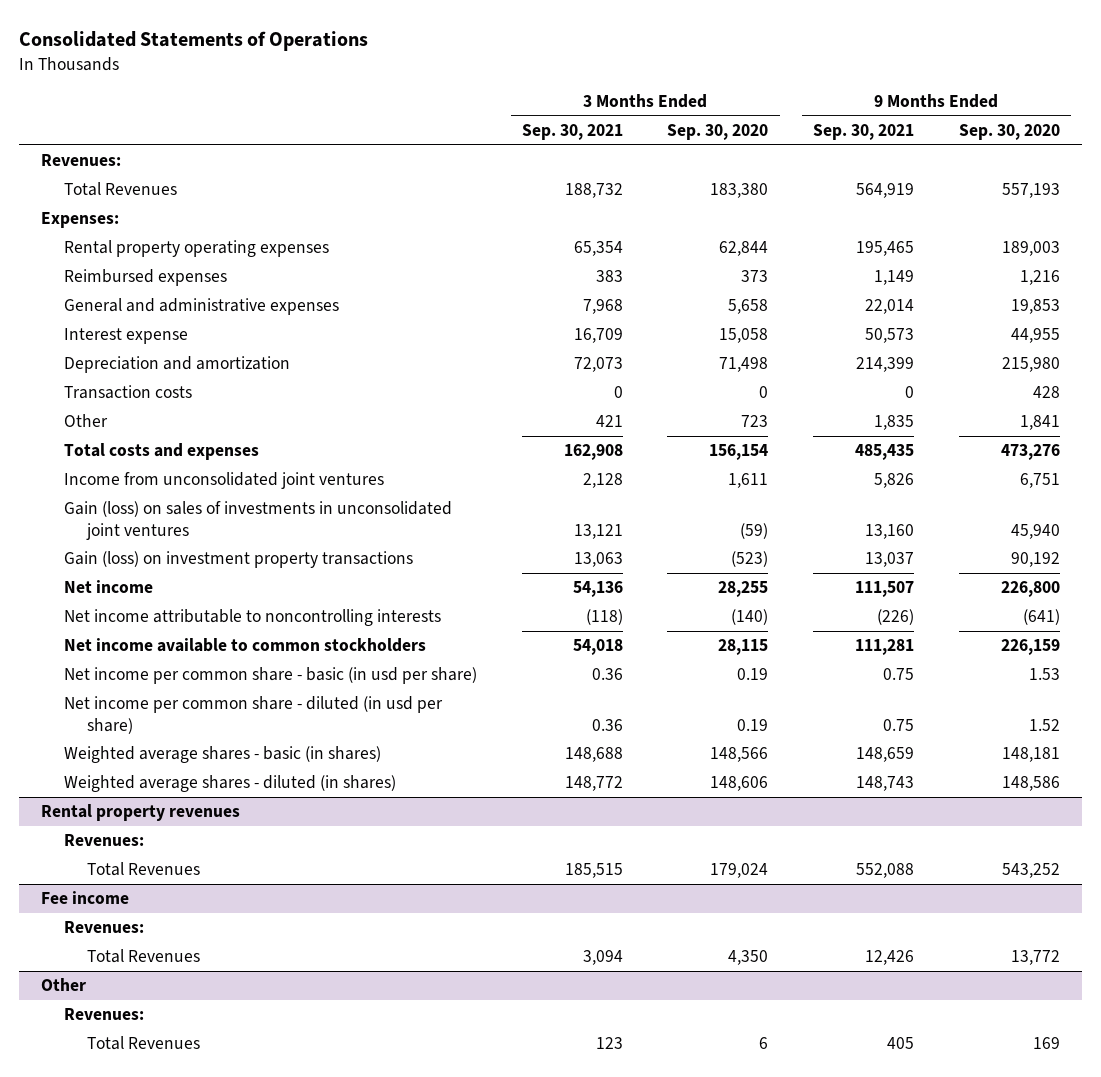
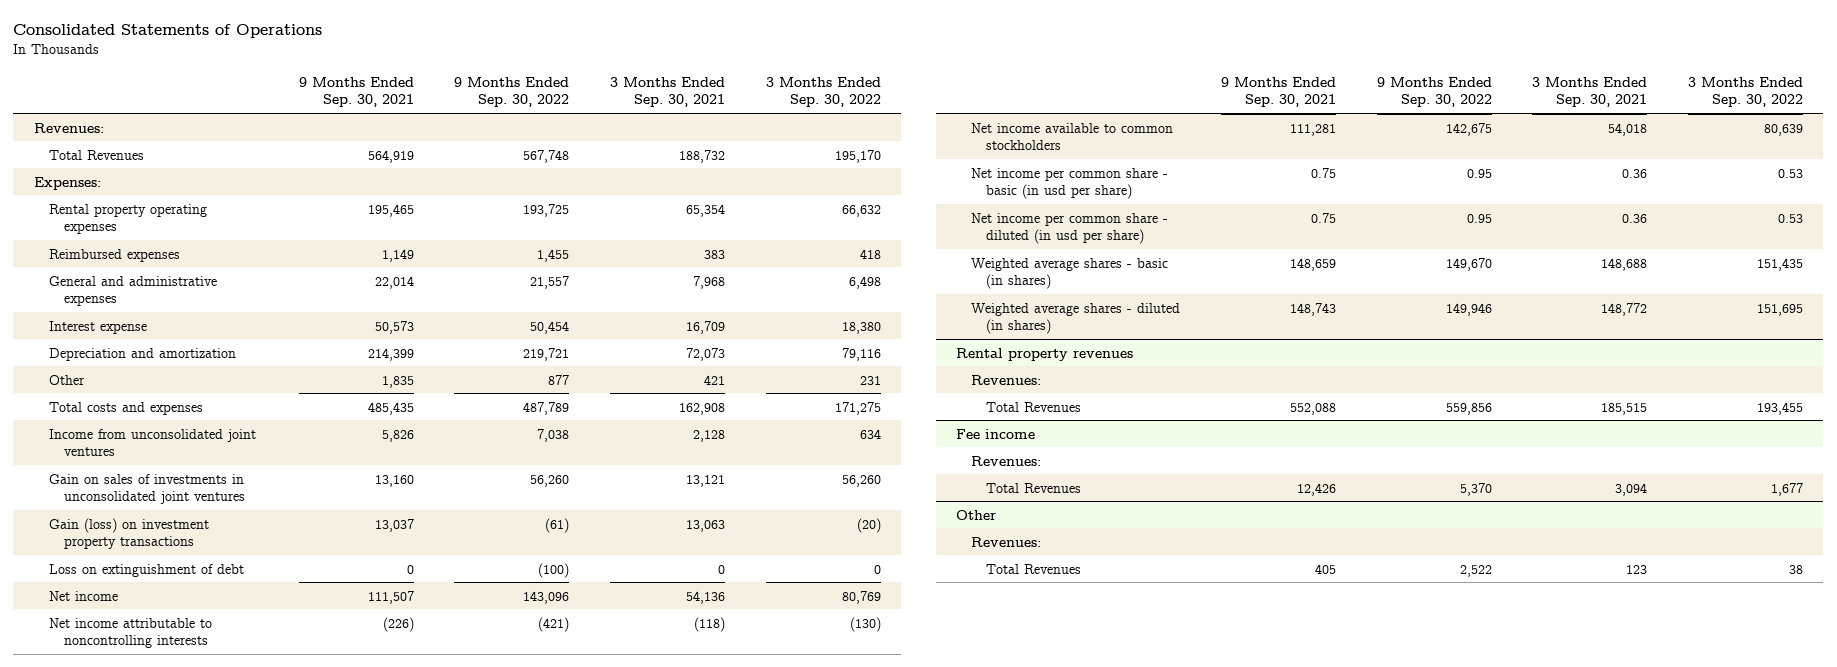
- | 3 Months Ended Sep. 30, 2021 | 3 Months Ended Sep. 30, 2020 | 9 Months Ended Sep. 30, 2021 | 9 Months Ended Sep. 30, 2020
+ | 9 Months Ended Sep. 30, 2021 | 9 Months Ended Sep. 30, 2022 | 3 Months Ended Sep. 30, 2021 | 3 Months Ended Sep. 30, 2022
- Transaction costs | 0 | 0 | 0 | 428
- Gain (loss) on sales of investments in unconsolidated joint ventures | 13,121 | (59) | 13,160 | 45,940
+ Gain on sales of investments in unconsolidated joint ventures | 13,160 | 56,260 | 13,121 | 56,260
+ Loss on extinguishment of debt | 0 | (100) | 0 | 0

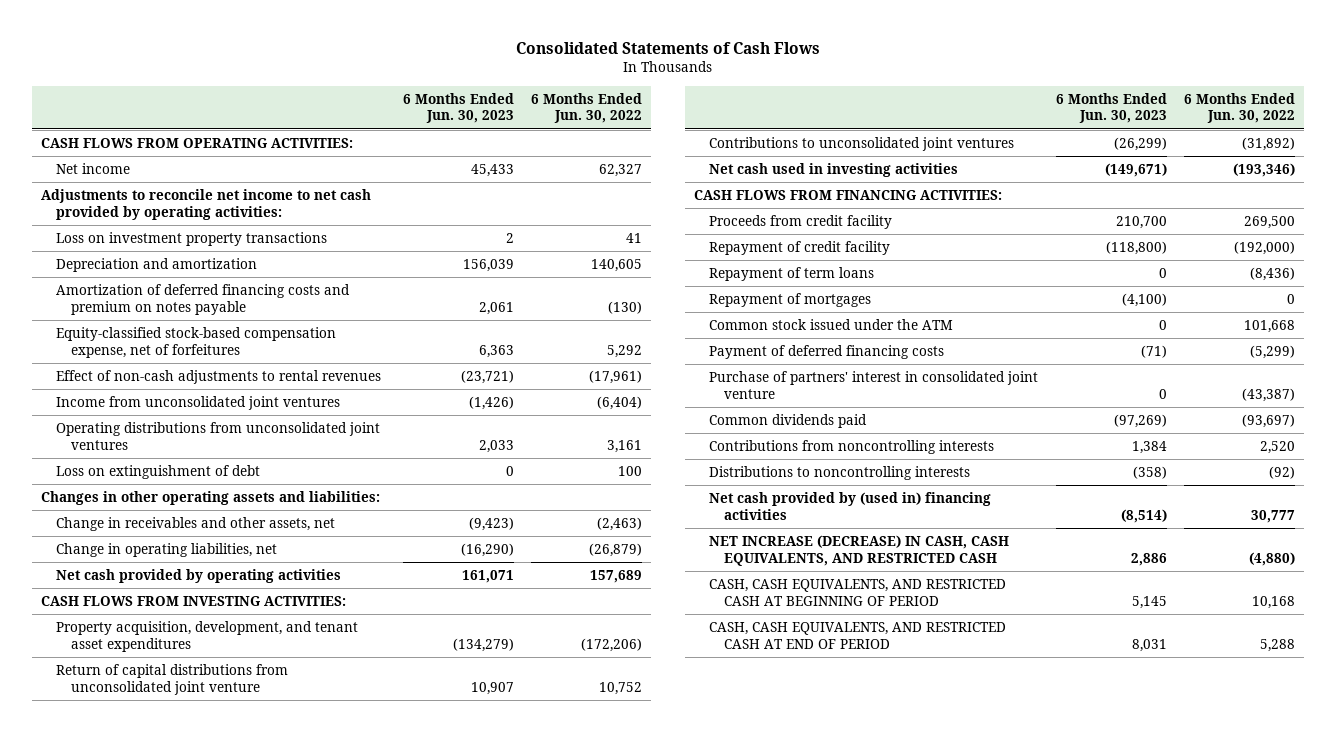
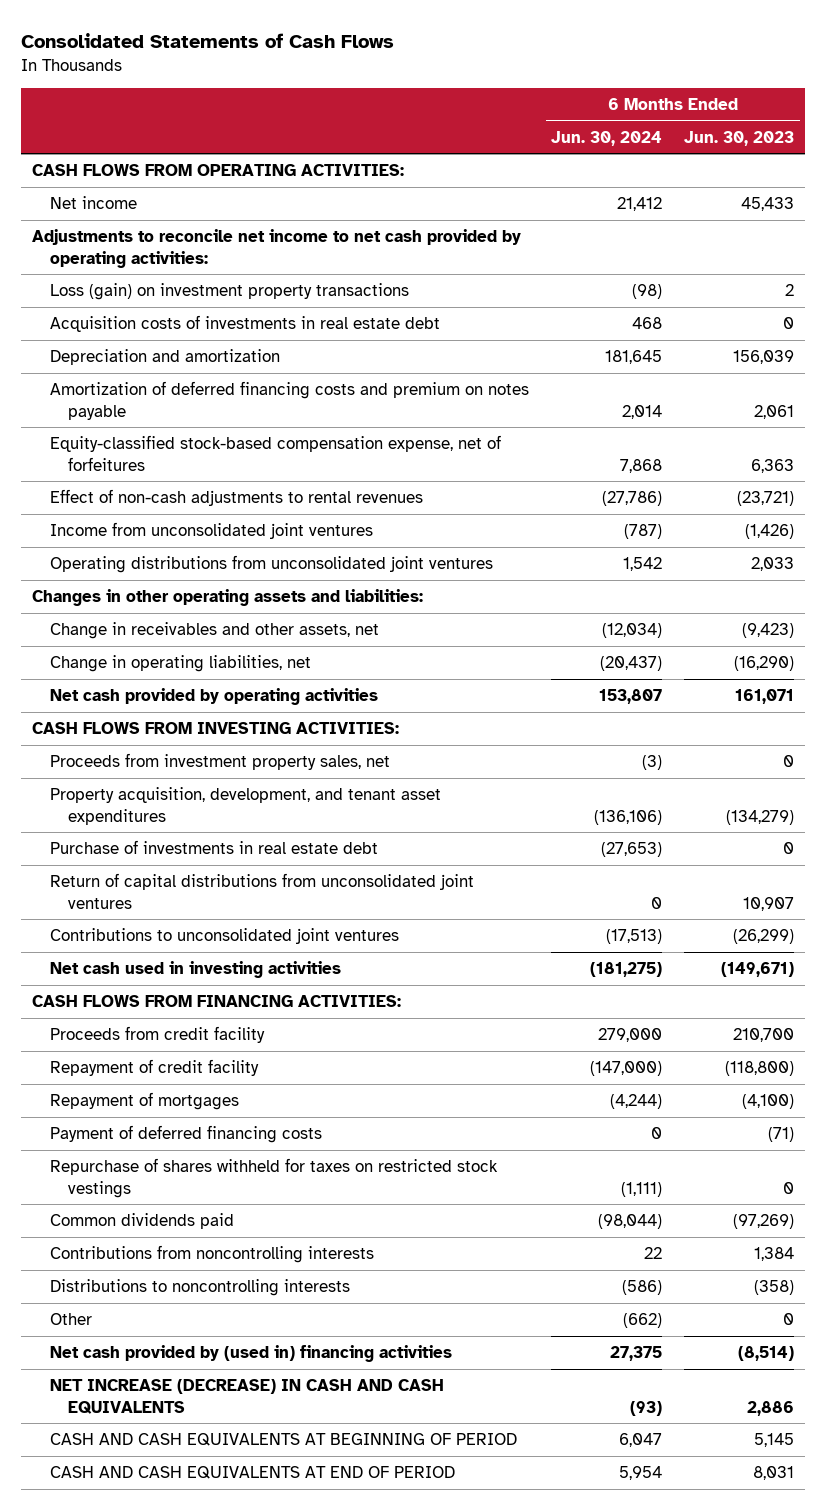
- | 6 Months Ended Jun. 30, 2023 | 6 Months Ended Jun. 30, 2022
+ | 6 Months Ended Jun. 30, 2024 | 6 Months Ended Jun. 30, 2023
- Loss on investment property transactions | 2 | 41
+ Loss (gain) on investment property transactions | (98) | 2
+ Acquisition costs of investments in real estate debt | 468 | 0
- Loss on extinguishment of debt | 0 | 100
+ Proceeds from investment property sales, net | (3) | 0
- Return of capital distributions from unconsolidated joint venture | 10,907 | 10,752
+ Purchase of investments in real estate debt | (27,653) | 0
+ Return of capital distributions from unconsolidated joint ventures | 0 | 10,907
- Repayment of term loans | 0 | (8,436)
- Common stock issued under the ATM | 0 | 101,668
- Purchase of partners' interest in consolidated joint venture | 0 | (43,387)
+ Repurchase of shares withheld for taxes on restricted stock vestings | (1,111) | 0
+ Other | (662) | 0
- NET INCREASE (DECREASE) IN CASH, CASH EQUIVALENTS, AND RESTRICTED CASH | 2,886 | (4,880)
- CASH, CASH EQUIVALENTS, AND RESTRICTED CASH AT BEGINNING OF PERIOD | 5,145 | 10,168
- CASH, CASH EQUIVALENTS, AND RESTRICTED CASH AT END OF PERIOD | 8,031 | 5,288
+ NET INCREASE (DECREASE) IN CASH AND CASH EQUIVALENTS | (93) | 2,886
+ CASH AND CASH EQUIVALENTS AT BEGINNING OF PERIOD | 6,047 | 5,145
+ CASH AND CASH EQUIVALENTS AT END OF PERIOD | 5,954 | 8,031

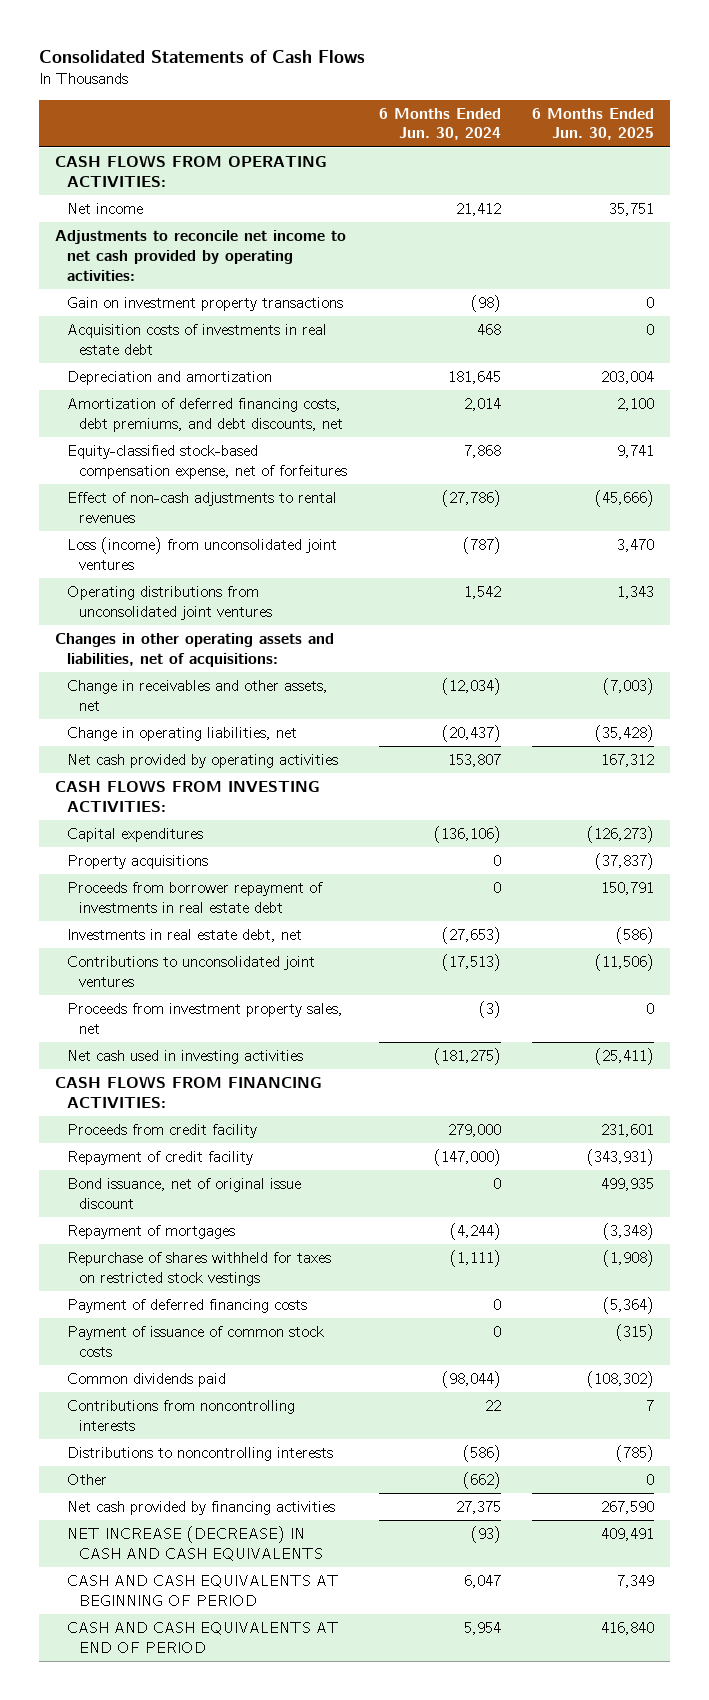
- | 6 Months Ended Jun. 30, 2024 | 6 Months Ended Jun. 30, 2023
+ | 6 Months Ended Jun. 30, 2024 | 6 Months Ended Jun. 30, 2025
- Loss (gain) on investment property transactions | (98) | 2
+ Gain on investment property transactions | (98) | 0
- Amortization of deferred financing costs and premium on notes payable | 2,014 | 2,061
+ Amortization of deferred financing costs, debt premiums, and debt discounts, net | 2,014 | 2,100
- Income from unconsolidated joint ventures | (787) | (1,426)
+ Loss (income) from unconsolidated joint ventures | (787) | 3,470
- Changes in other operating assets and liabilities:
+ Changes in other operating assets and liabilities, net of acquisitions:
- Property acquisition, development, and tenant asset expenditures | (136,106) | (134,279)
- Purchase of investments in real estate debt | (27,653) | 0
- Return of capital distributions from unconsolidated joint ventures | 0 | 10,907
+ Capital expenditures | (136,106) | (126,273)
+ Property acquisitions | 0 | (37,837)
+ Proceeds from borrower repayment of investments in real estate debt | 0 | 150,791
+ Investments in real estate debt, net | (27,653) | (586)
moved down: Proceeds from investment property sales, net | (3) | 0
+ Bond issuance, net of original issue discount | 0 | 499,935
moved down: Payment of deferred financing costs | 0 | (5,364)
+ Payment of issuance of common stock costs | 0 | (315)
- Net cash provided by (used in) financing activities | 27,375 | (8,514)
+ Net cash provided by financing activities | 27,375 | 267,590

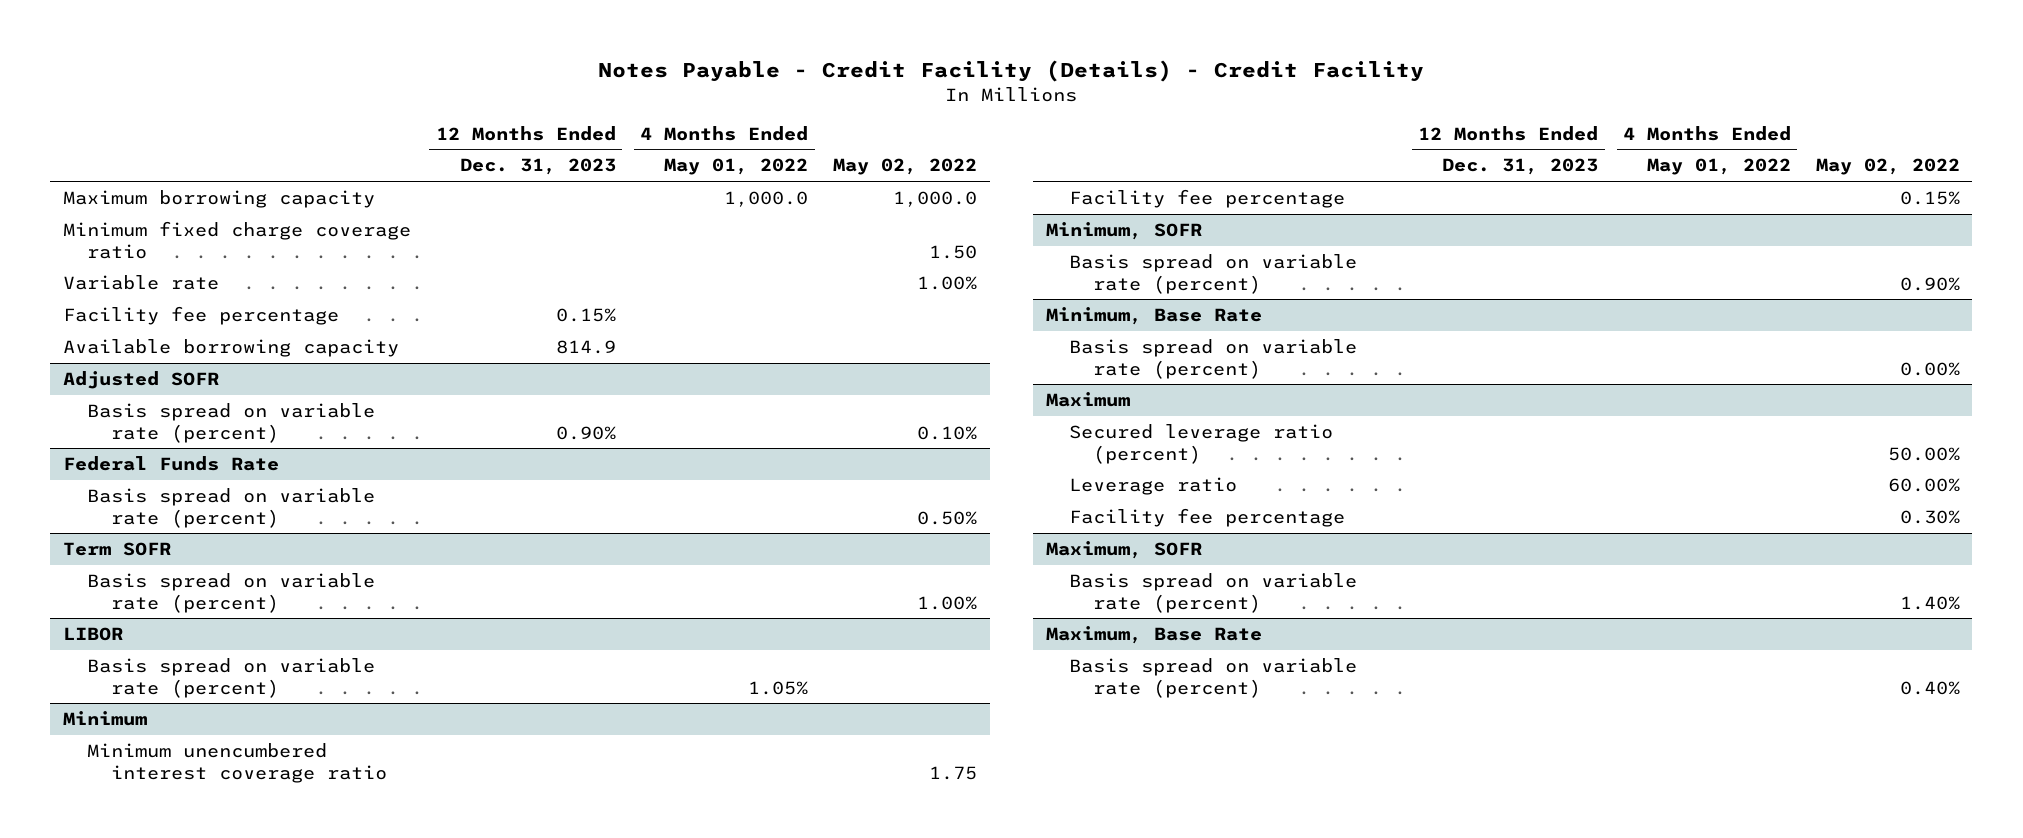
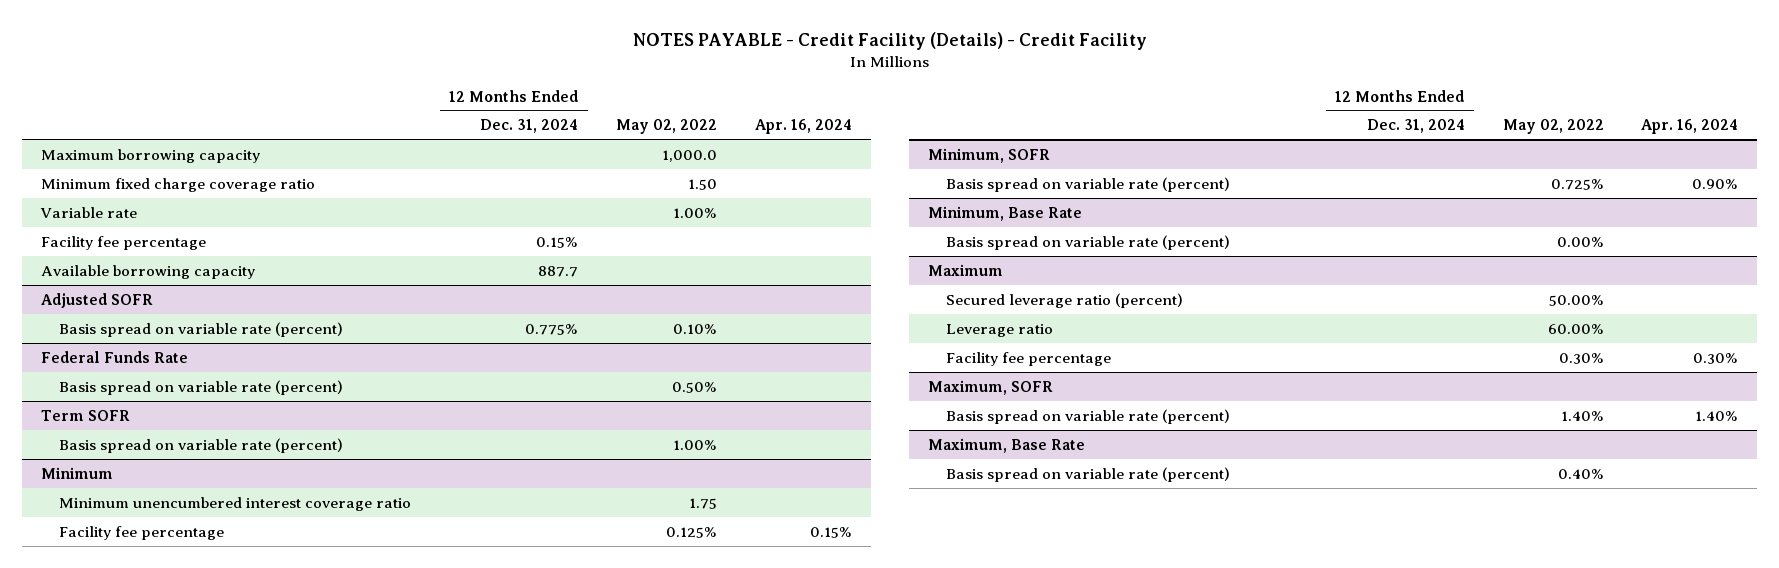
- Notes Payable - Credit Facility (Details) - Credit Facility
+ NOTES PAYABLE - Credit Facility (Details) - Credit Facility
- | 12 Months Ended Dec. 31, 2023 | 4 Months Ended May 01, 2022 | May 02, 2022
+ | 12 Months Ended Dec. 31, 2024 | May 02, 2022 | Apr. 16, 2024
- LIBOR
- Basis spread on variable rate (percent) | | 1.05% |
@ Minimum
- Facility fee percentage | | | 0.15%
+ Facility fee percentage | | 0.125% | 0.15%
@ Minimum, SOFR
- Basis spread on variable rate (percent) | | | 0.90%
+ Basis spread on variable rate (percent) | | 0.725% | 0.90%

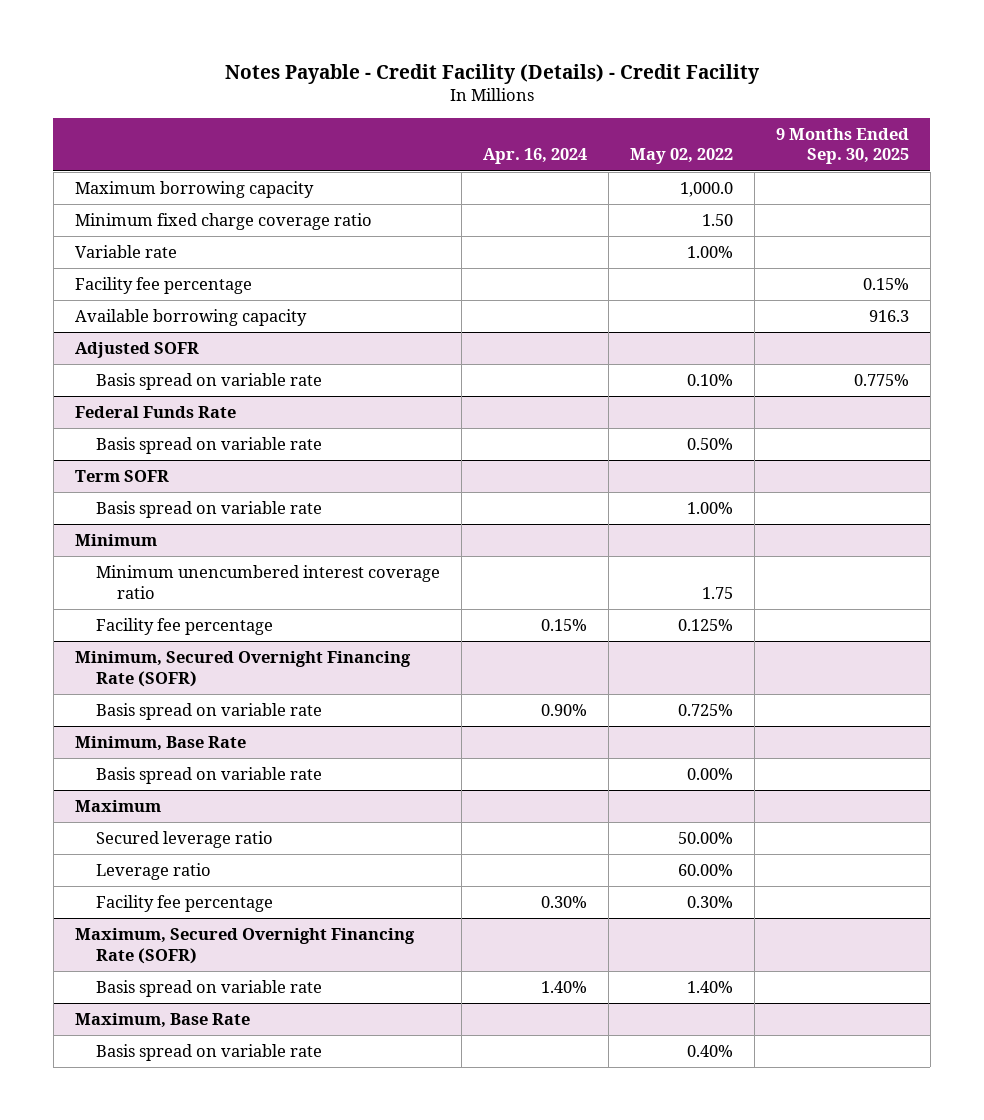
- NOTES PAYABLE - Credit Facility (Details) - Credit Facility
+ Notes Payable - Credit Facility (Details) - Credit Facility
- | 12 Months Ended Dec. 31, 2024 | May 02, 2022 | Apr. 16, 2024
+ | Apr. 16, 2024 | May 02, 2022 | 9 Months Ended Sep. 30, 2025
@ Adjusted SOFR
- Basis spread on variable rate (percent) | 0.775% | 0.10% |
+ Basis spread on variable rate | | 0.10% | 0.775%
@ Federal Funds Rate
- Basis spread on variable rate (percent) | | 0.50% |
+ Basis spread on variable rate | | 0.50% |
@ Term SOFR
- Basis spread on variable rate (percent) | | 1.00% |
+ Basis spread on variable rate | | 1.00% |
- Minimum, SOFR
- Basis spread on variable rate (percent) | | 0.725% | 0.90%
+ Minimum, Secured Overnight Financing Rate (SOFR)
+ Basis spread on variable rate | 0.90% | 0.725% |
@ Minimum, Base Rate
- Basis spread on variable rate (percent) | | 0.00% |
+ Basis spread on variable rate | | 0.00% |
@ Maximum
- Secured leverage ratio (percent) | | 50.00% |
+ Secured leverage ratio | | 50.00% |
- Maximum, SOFR
- Basis spread on variable rate (percent) | | 1.40% | 1.40%
+ Maximum, Secured Overnight Financing Rate (SOFR)
+ Basis spread on variable rate | 1.40% | 1.40% |
@ Maximum, Base Rate
- Basis spread on variable rate (percent) | | 0.40% |
+ Basis spread on variable rate | | 0.40% |

